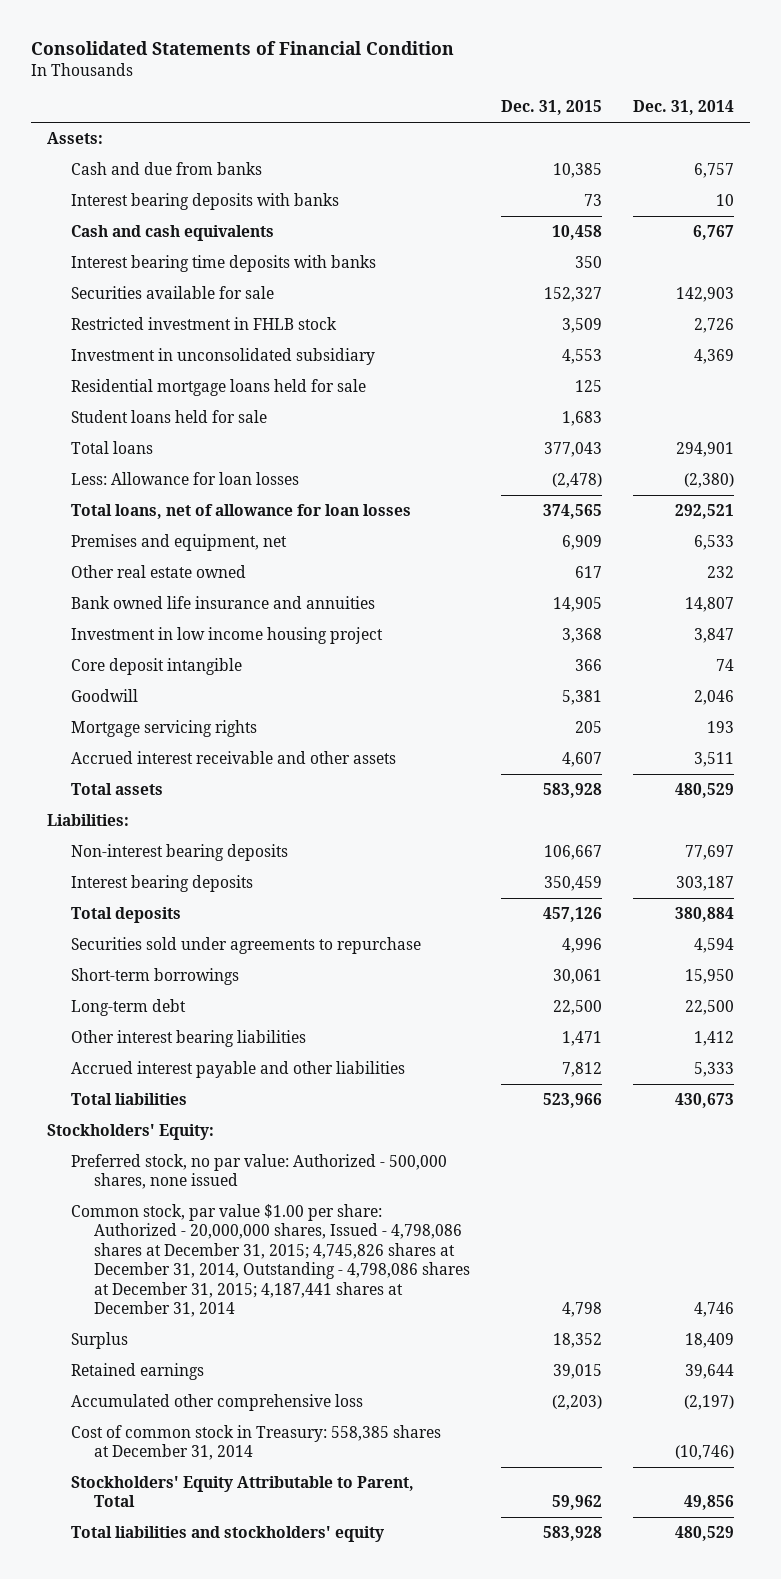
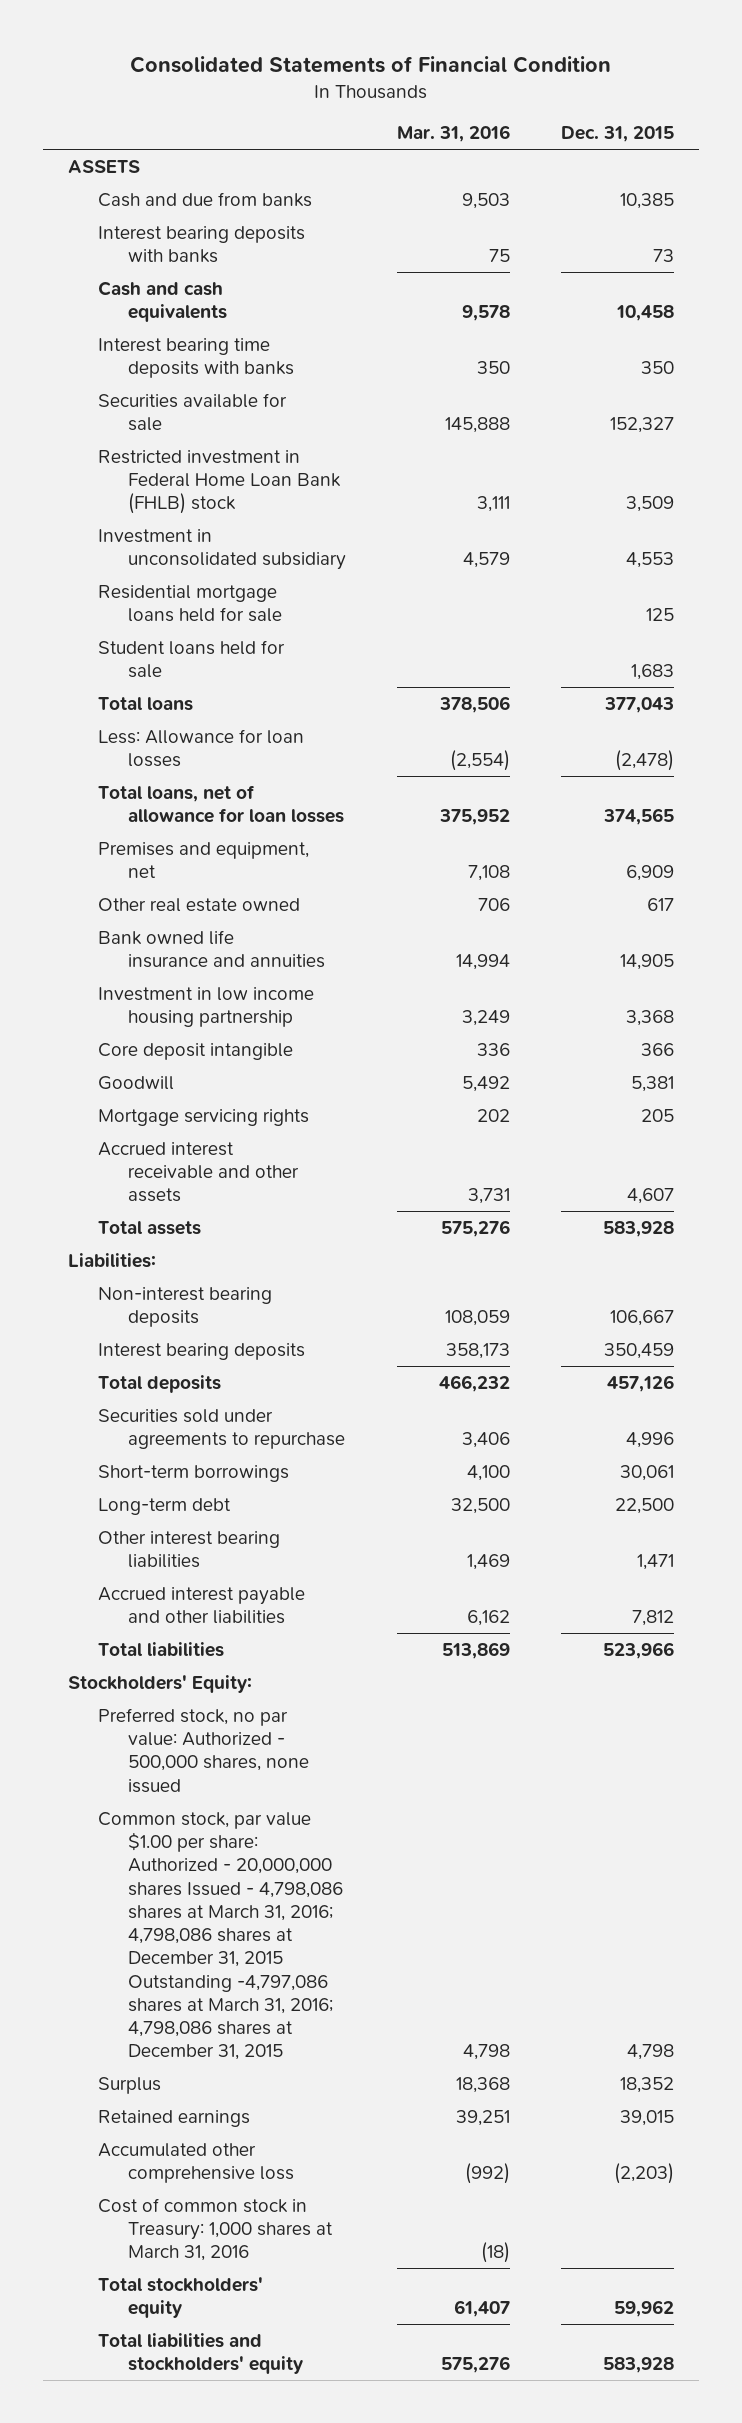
- | Dec. 31, 2015 | Dec. 31, 2014
+ | Mar. 31, 2016 | Dec. 31, 2015
- Assets:
+ ASSETS
- Restricted investment in FHLB stock | 3,509 | 2,726
+ Restricted investment in Federal Home Loan Bank (FHLB) stock | 3,111 | 3,509
- Investment in low income housing project | 3,368 | 3,847
+ Investment in low income housing partnership | 3,249 | 3,368
- Common stock, par value $1.00 per share: Authorized - 20,000,000 shares, Issued - 4,798,086 shares at December 31, 2015; 4,745,826 shares at December 31, 2014, Outstanding - 4,798,086 shares at December 31, 2015; 4,187,441 shares at December 31, 2014 | 4,798 | 4,746
+ Common stock, par value $1.00 per share: Authorized - 20,000,000 shares Issued - 4,798,086 shares at March 31, 2016; 4,798,086 shares at December 31, 2015 Outstanding -4,797,086 shares at March 31, 2016; 4,798,086 shares at December 31, 2015 | 4,798 | 4,798
- Cost of common stock in Treasury: 558,385 shares at December 31, 2014 | | (10,746)
- Stockholders' Equity Attributable to Parent, Total | 59,962 | 49,856
+ Cost of common stock in Treasury: 1,000 shares at March 31, 2016 | (18) |
+ Total stockholders' equity | 61,407 | 59,962

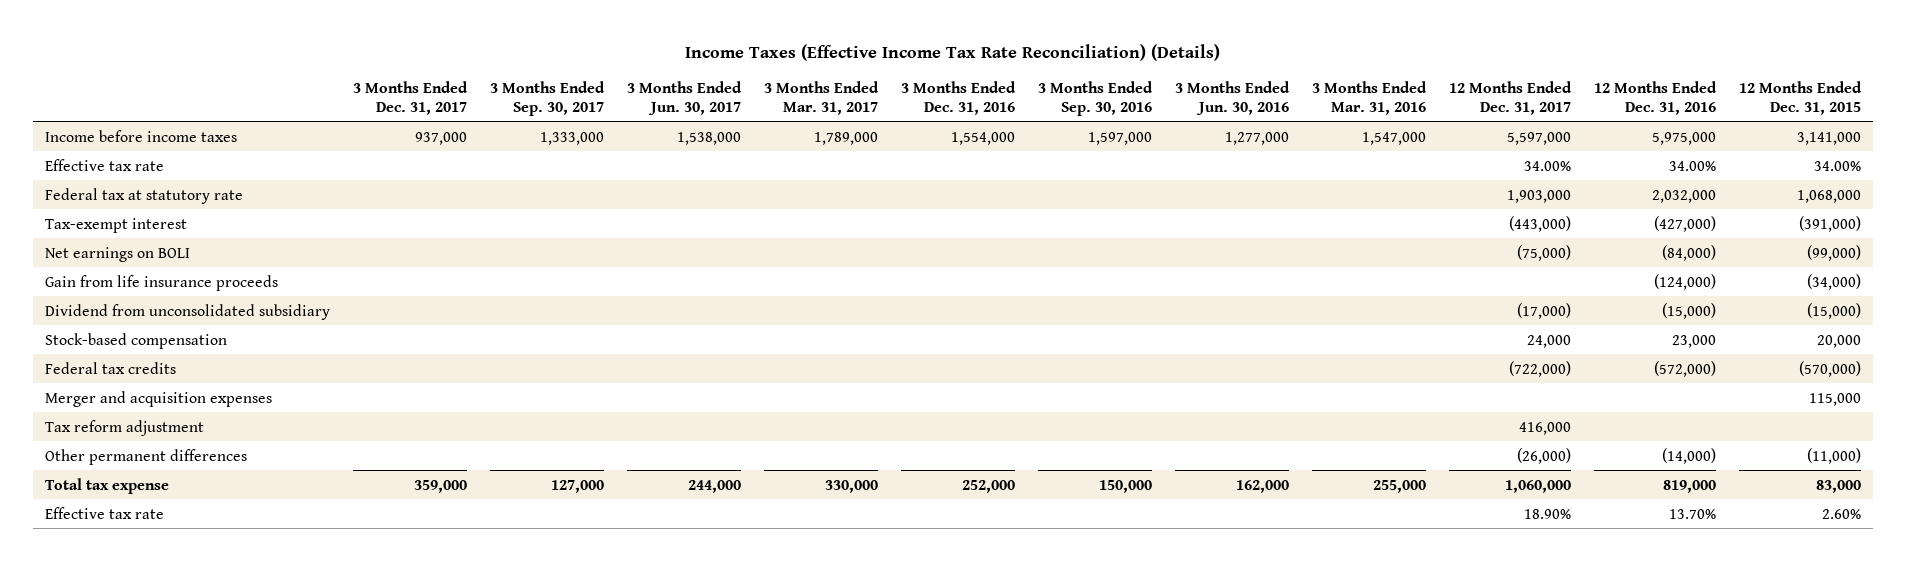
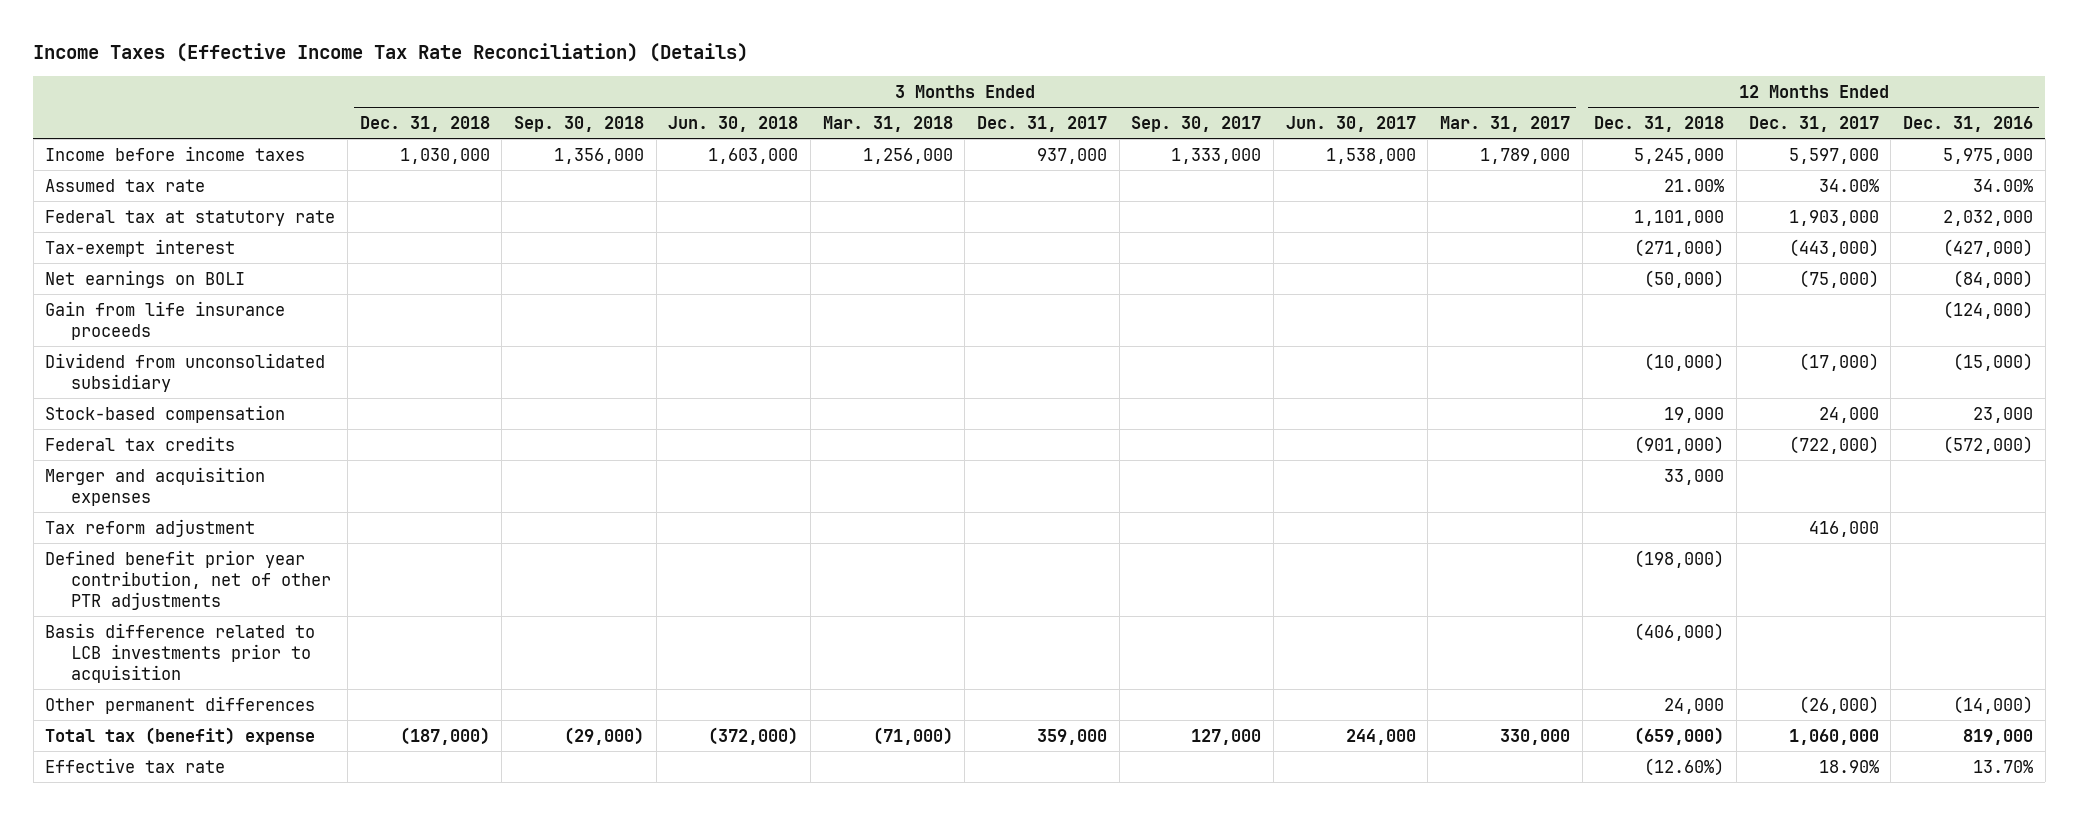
- | 3 Months Ended Dec. 31, 2017 | 3 Months Ended Sep. 30, 2017 | 3 Months Ended Jun. 30, 2017 | 3 Months Ended Mar. 31, 2017 | 3 Months Ended Dec. 31, 2016 | 3 Months Ended Sep. 30, 2016 | 3 Months Ended Jun. 30, 2016 | 3 Months Ended Mar. 31, 2016 | 12 Months Ended Dec. 31, 2017 | 12 Months Ended Dec. 31, 2016 | 12 Months Ended Dec. 31, 2015
+ | 3 Months Ended Dec. 31, 2018 | 3 Months Ended Sep. 30, 2018 | 3 Months Ended Jun. 30, 2018 | 3 Months Ended Mar. 31, 2018 | 3 Months Ended Dec. 31, 2017 | 3 Months Ended Sep. 30, 2017 | 3 Months Ended Jun. 30, 2017 | 3 Months Ended Mar. 31, 2017 | 12 Months Ended Dec. 31, 2018 | 12 Months Ended Dec. 31, 2017 | 12 Months Ended Dec. 31, 2016
- Effective tax rate | | | | | | | | | 34.00% | 34.00% | 34.00%
+ Assumed tax rate | | | | | | | | | 21.00% | 34.00% | 34.00%
+ Defined benefit prior year contribution, net of other PTR adjustments | | | | | | | | | (198,000) | |
+ Basis difference related to LCB investments prior to acquisition | | | | | | | | | (406,000) | |
- Total tax expense | 359,000 | 127,000 | 244,000 | 330,000 | 252,000 | 150,000 | 162,000 | 255,000 | 1,060,000 | 819,000 | 83,000
+ Total tax (benefit) expense | (187,000) | (29,000) | (372,000) | (71,000) | 359,000 | 127,000 | 244,000 | 330,000 | (659,000) | 1,060,000 | 819,000

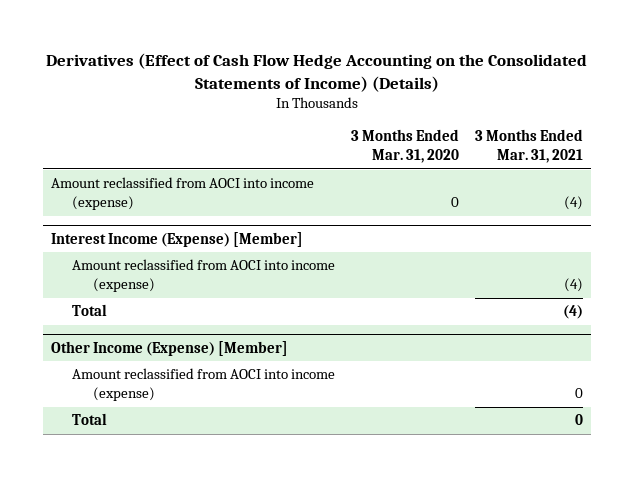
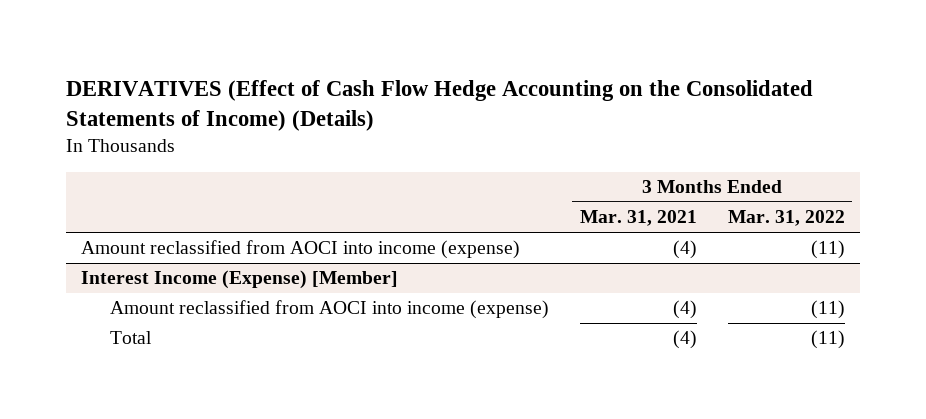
- Derivatives (Effect of Cash Flow Hedge Accounting on the Consolidated Statements of Income) (Details)
+ DERIVATIVES (Effect of Cash Flow Hedge Accounting on the Consolidated Statements of Income) (Details)
- | 3 Months Ended Mar. 31, 2020 | 3 Months Ended Mar. 31, 2021
+ | 3 Months Ended Mar. 31, 2021 | 3 Months Ended Mar. 31, 2022
- Other Income (Expense) [Member]
- Amount reclassified from AOCI into income (expense) | | 0
- Total | | 0

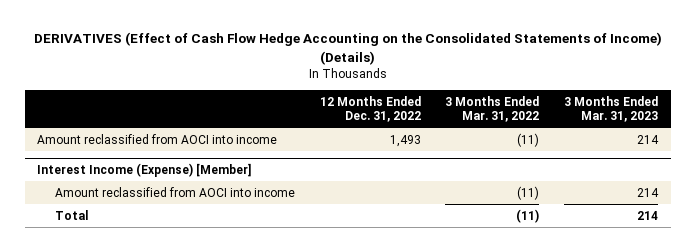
- | 3 Months Ended Mar. 31, 2021 | 3 Months Ended Mar. 31, 2022
+ | 12 Months Ended Dec. 31, 2022 | 3 Months Ended Mar. 31, 2022 | 3 Months Ended Mar. 31, 2023
- Amount reclassified from AOCI into income (expense) | (4) | (11)
+ Amount reclassified from AOCI into income | 1,493 | (11) | 214
@ Interest Income (Expense) [Member]
- Amount reclassified from AOCI into income (expense) | (4) | (11)
+ Amount reclassified from AOCI into income | | (11) | 214

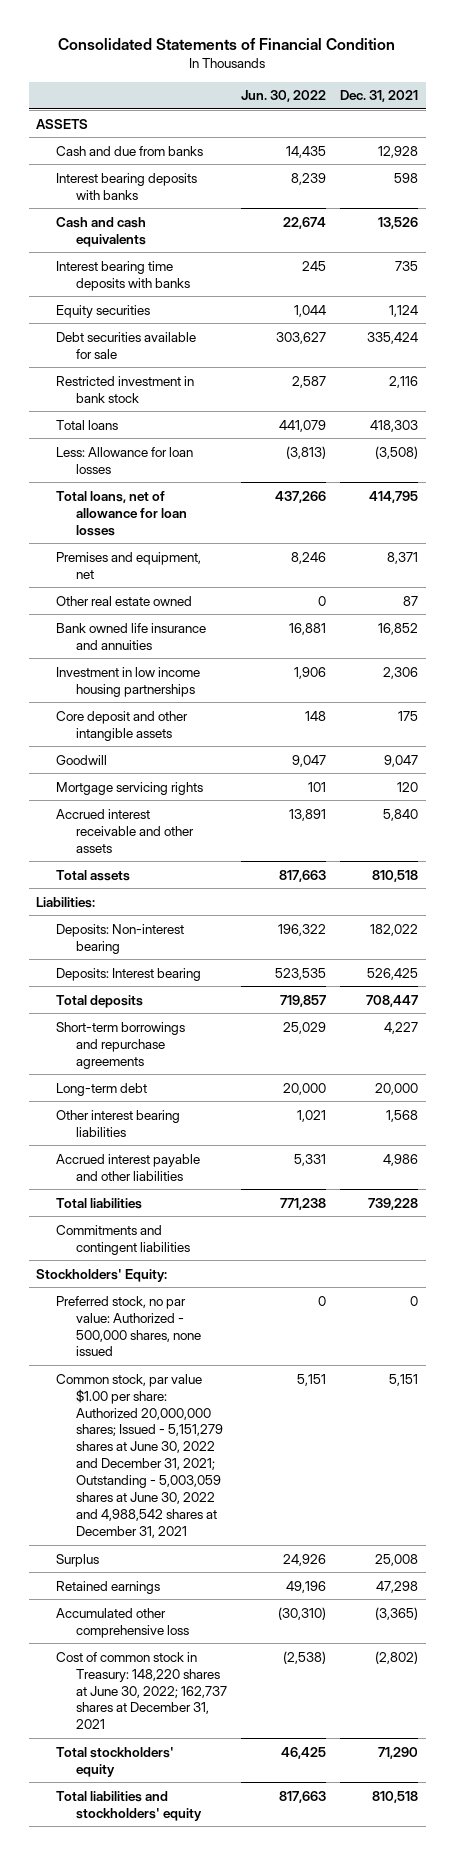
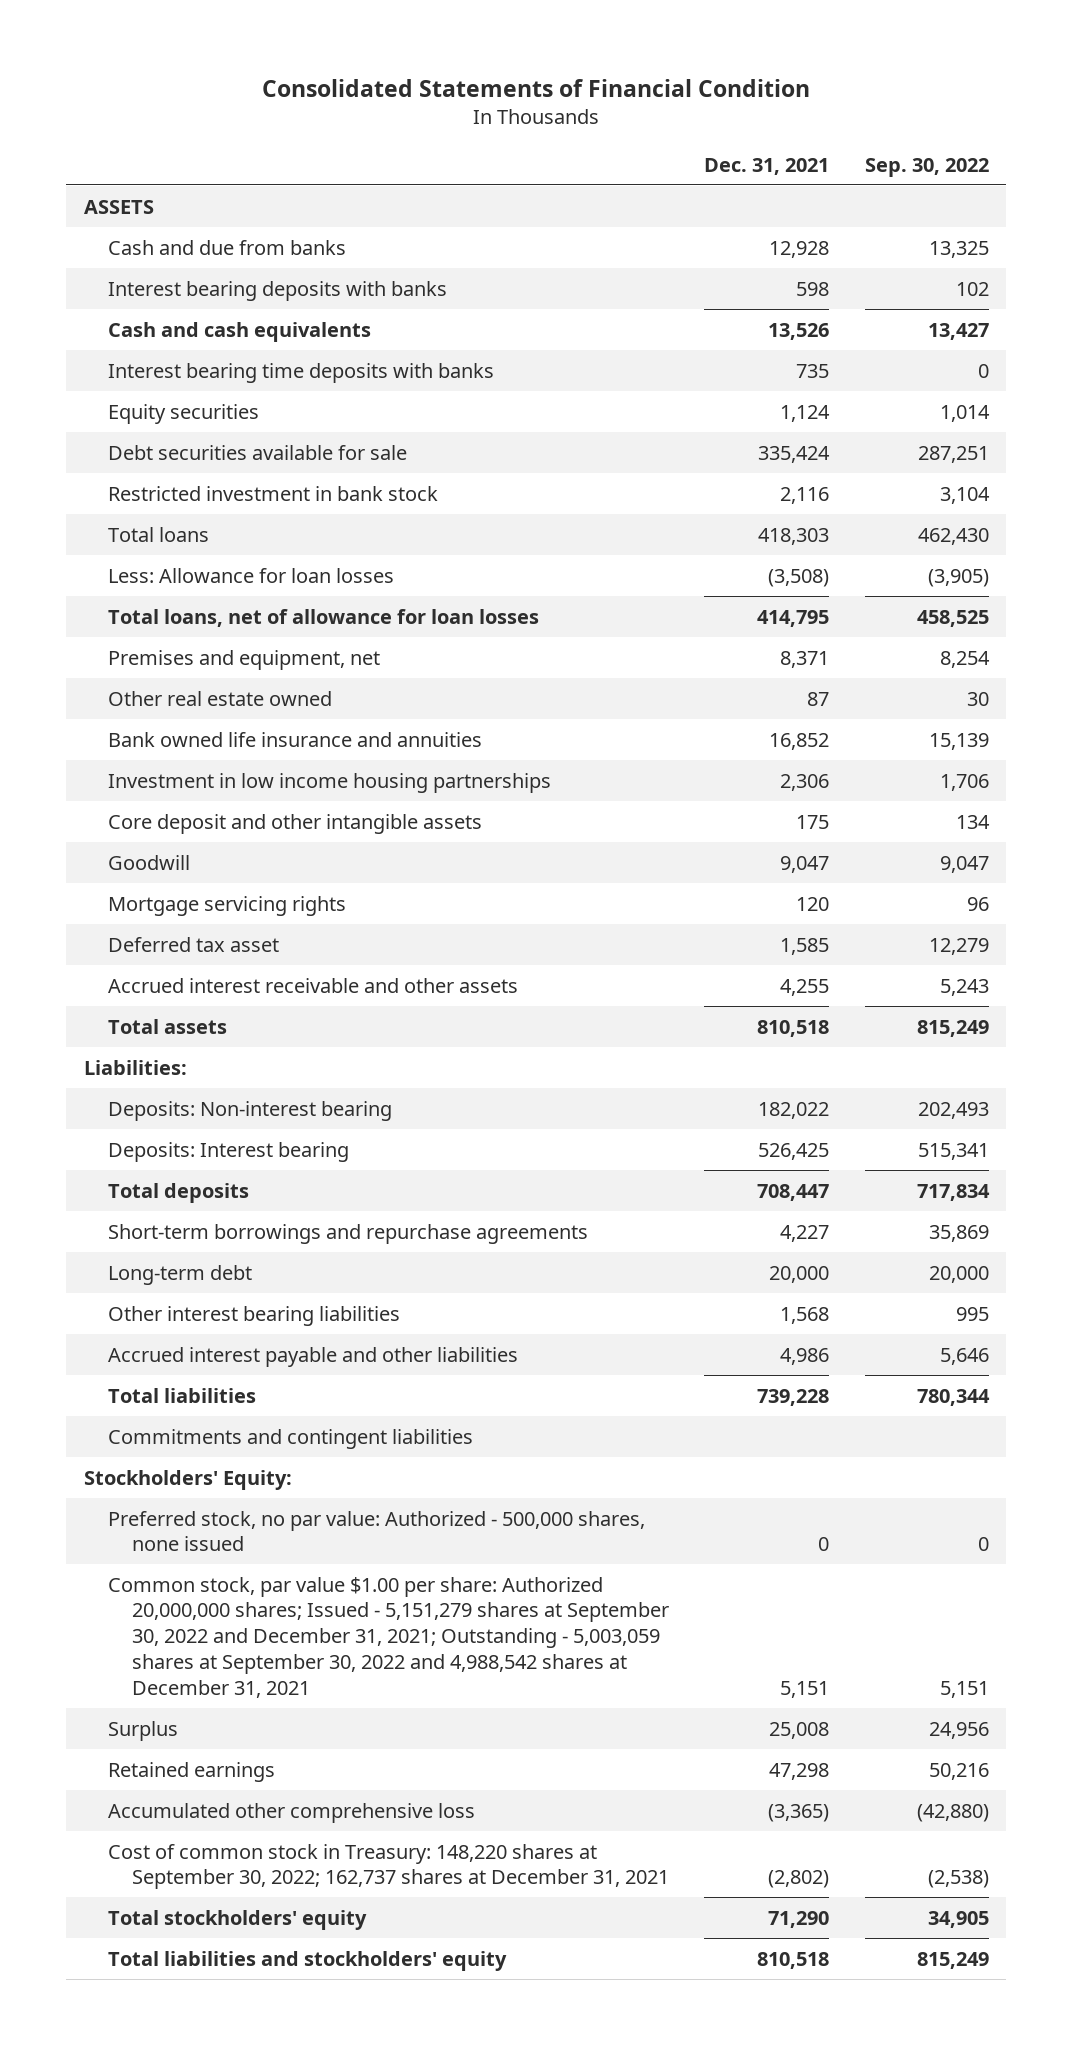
- | Jun. 30, 2022 | Dec. 31, 2021
+ | Dec. 31, 2021 | Sep. 30, 2022
- Accrued interest receivable and other assets | 13,891 | 5,840
+ Deferred tax asset | 1,585 | 12,279
+ Accrued interest receivable and other assets | 4,255 | 5,243
- Common stock, par value $1.00 per share: Authorized 20,000,000 shares; Issued - 5,151,279 shares at June 30, 2022 and December 31, 2021; Outstanding - 5,003,059 shares at June 30, 2022 and 4,988,542 shares at December 31, 2021 | 5,151 | 5,151
+ Common stock, par value $1.00 per share: Authorized 20,000,000 shares; Issued - 5,151,279 shares at September 30, 2022 and December 31, 2021; Outstanding - 5,003,059 shares at September 30, 2022 and 4,988,542 shares at December 31, 2021 | 5,151 | 5,151
- Cost of common stock in Treasury: 148,220 shares at June 30, 2022; 162,737 shares at December 31, 2021 | (2,538) | (2,802)
+ Cost of common stock in Treasury: 148,220 shares at September 30, 2022; 162,737 shares at December 31, 2021 | (2,802) | (2,538)

